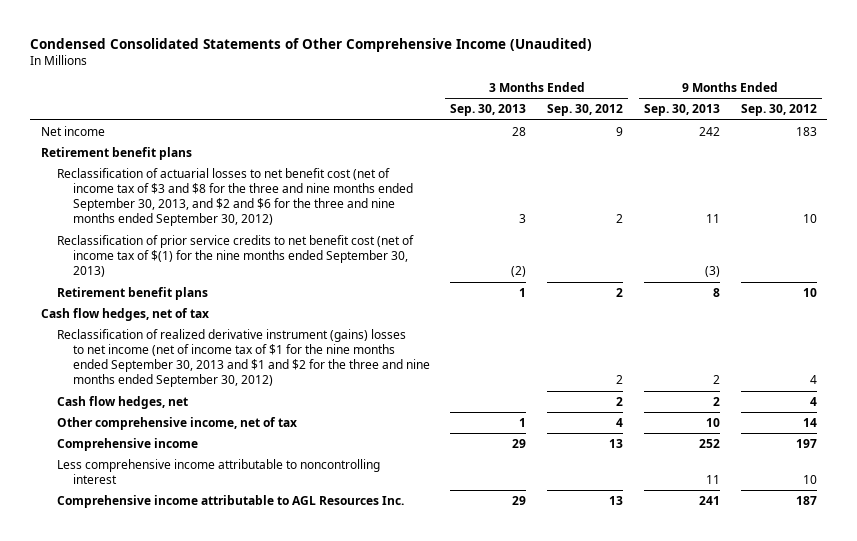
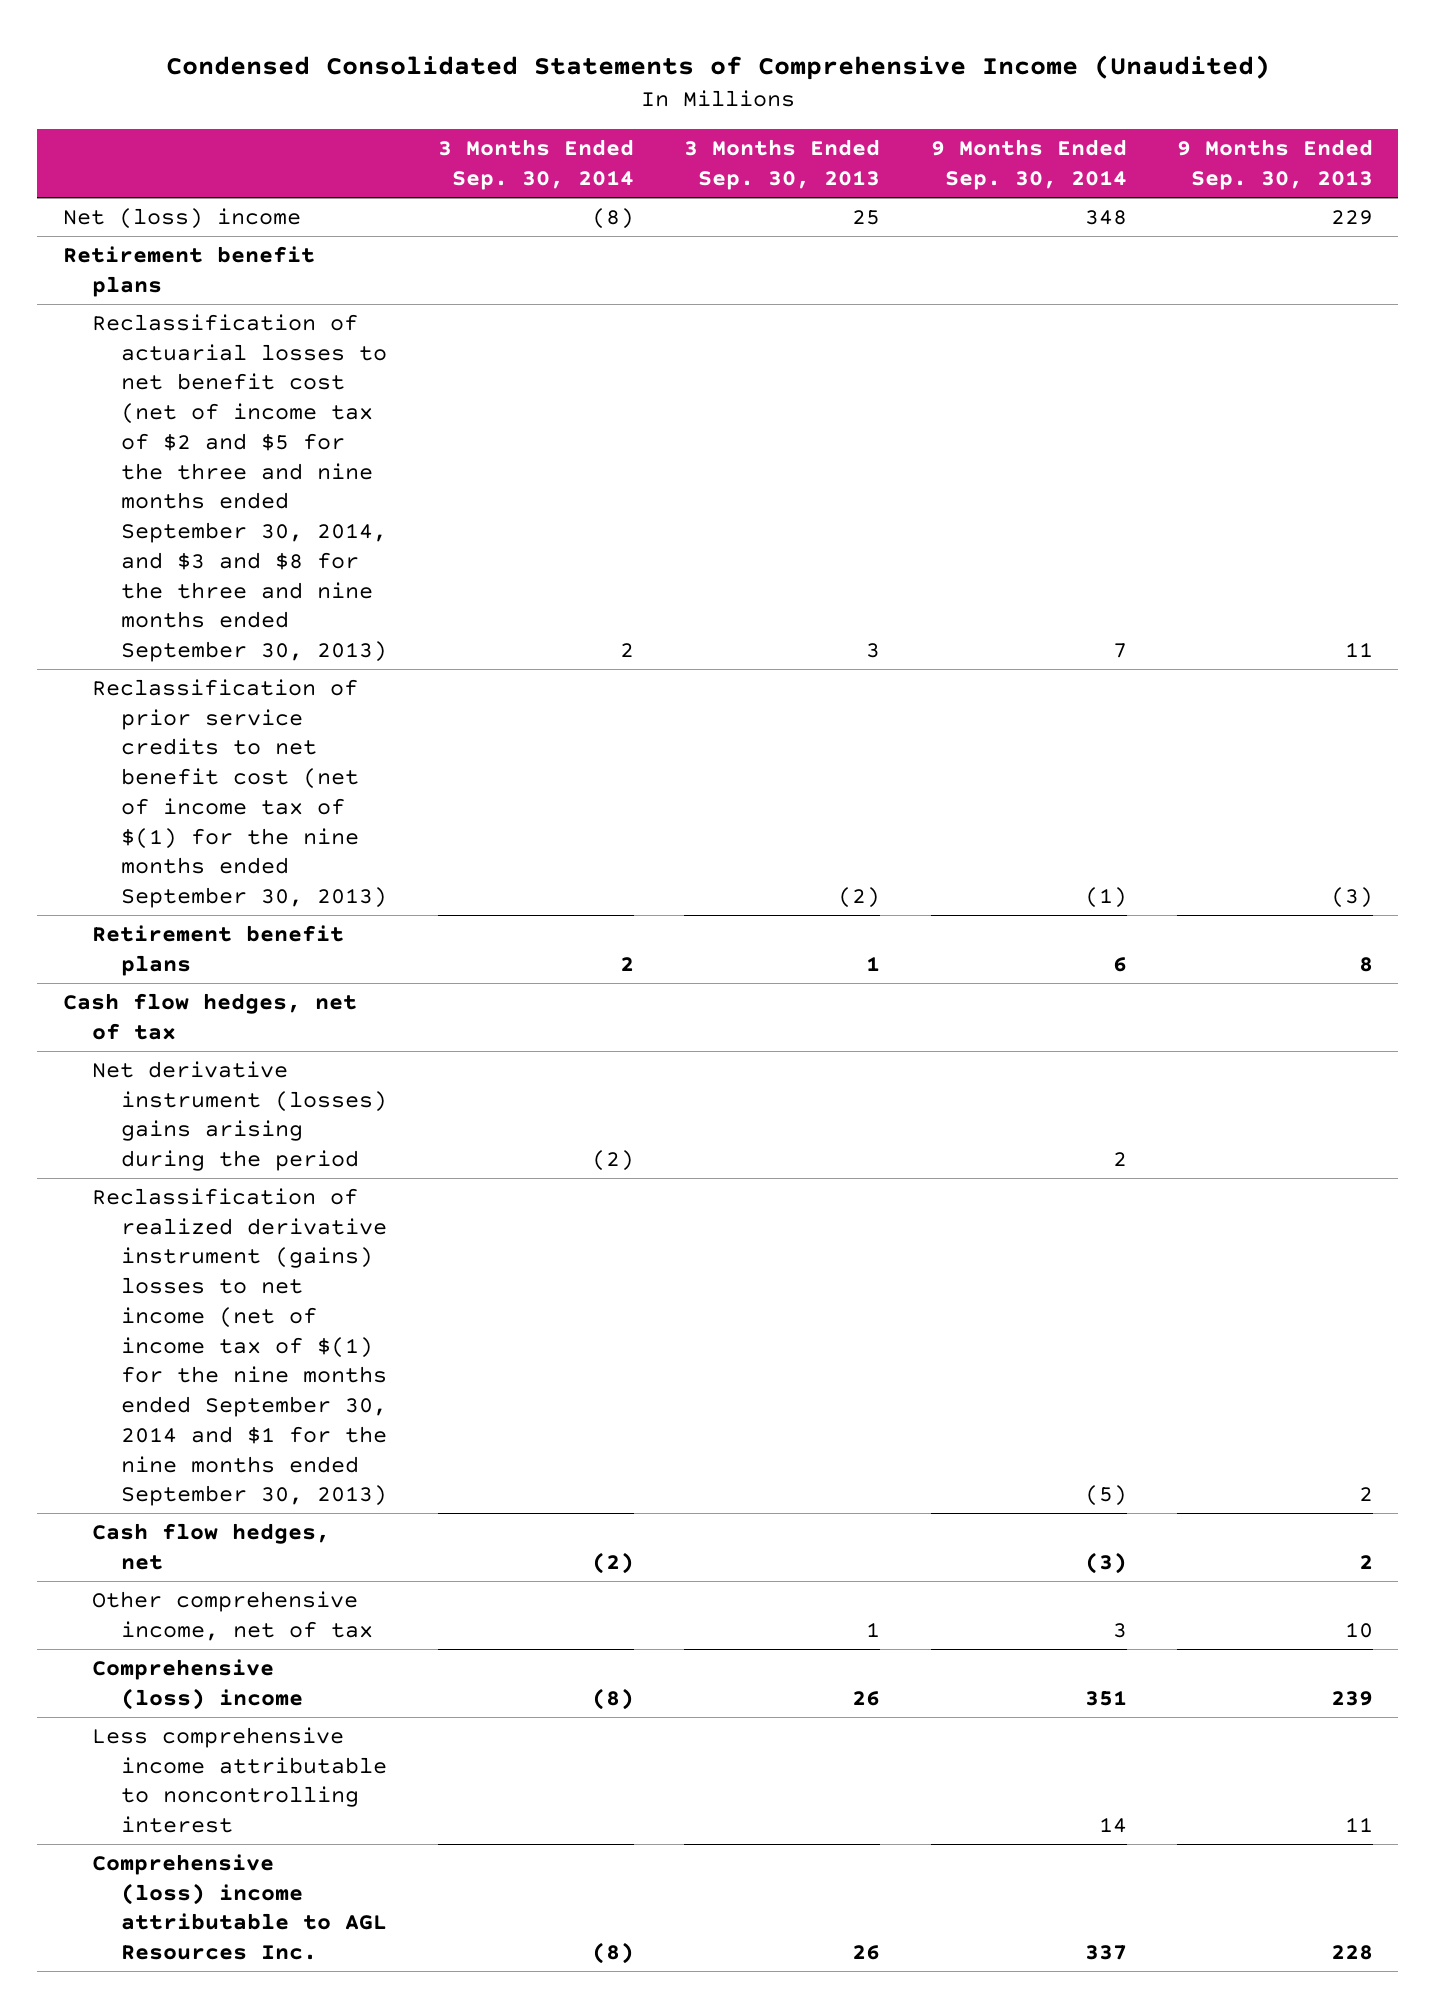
- Condensed Consolidated Statements of Other Comprehensive Income (Unaudited)
+ Condensed Consolidated Statements of Comprehensive Income (Unaudited)
- | 3 Months Ended Sep. 30, 2013 | 3 Months Ended Sep. 30, 2012 | 9 Months Ended Sep. 30, 2013 | 9 Months Ended Sep. 30, 2012
+ | 3 Months Ended Sep. 30, 2014 | 3 Months Ended Sep. 30, 2013 | 9 Months Ended Sep. 30, 2014 | 9 Months Ended Sep. 30, 2013
- Net income | 28 | 9 | 242 | 183
+ Net (loss) income | (8) | 25 | 348 | 229
- Reclassification of actuarial losses to net benefit cost (net of income tax of $3 and $8 for the three and nine months ended September 30, 2013, and $2 and $6 for the three and nine months ended September 30, 2012) | 3 | 2 | 11 | 10
+ Reclassification of actuarial losses to net benefit cost (net of income tax of $2 and $5 for the three and nine months ended September 30, 2014, and $3 and $8 for the three and nine months ended September 30, 2013) | 2 | 3 | 7 | 11
- Reclassification of realized derivative instrument (gains) losses to net income (net of income tax of $1 for the nine months ended September 30, 2013 and $1 and $2 for the three and nine months ended September 30, 2012) | | 2 | 2 | 4
+ Net derivative instrument (losses) gains arising during the period | (2) | | 2 |
+ Reclassification of realized derivative instrument (gains) losses to net income (net of income tax of $(1) for the nine months ended September 30, 2014 and $1 for the nine months ended September 30, 2013) | | | (5) | 2
- Comprehensive income | 29 | 13 | 252 | 197
+ Comprehensive (loss) income | (8) | 26 | 351 | 239
- Comprehensive income attributable to AGL Resources Inc. | 29 | 13 | 241 | 187
+ Comprehensive (loss) income attributable to AGL Resources Inc. | (8) | 26 | 337 | 228

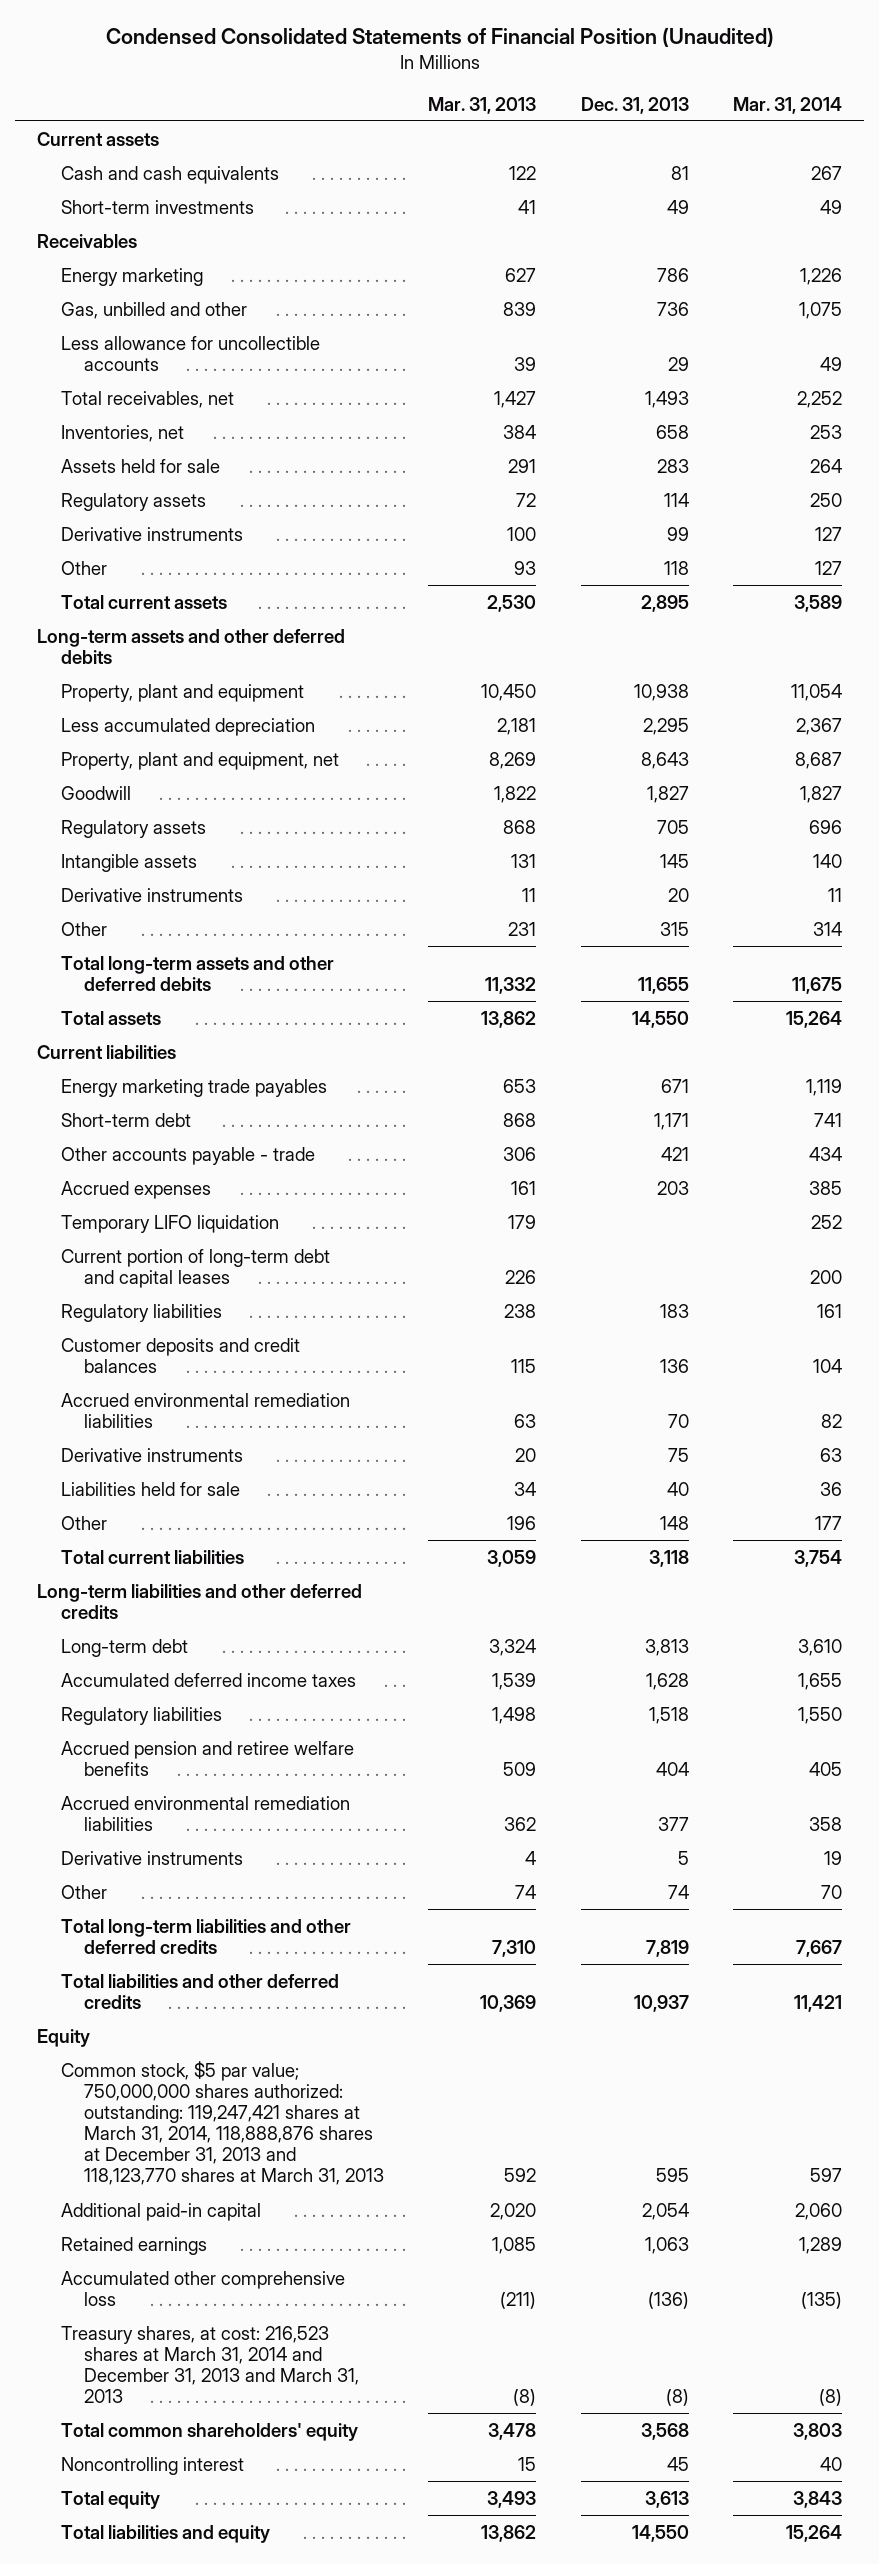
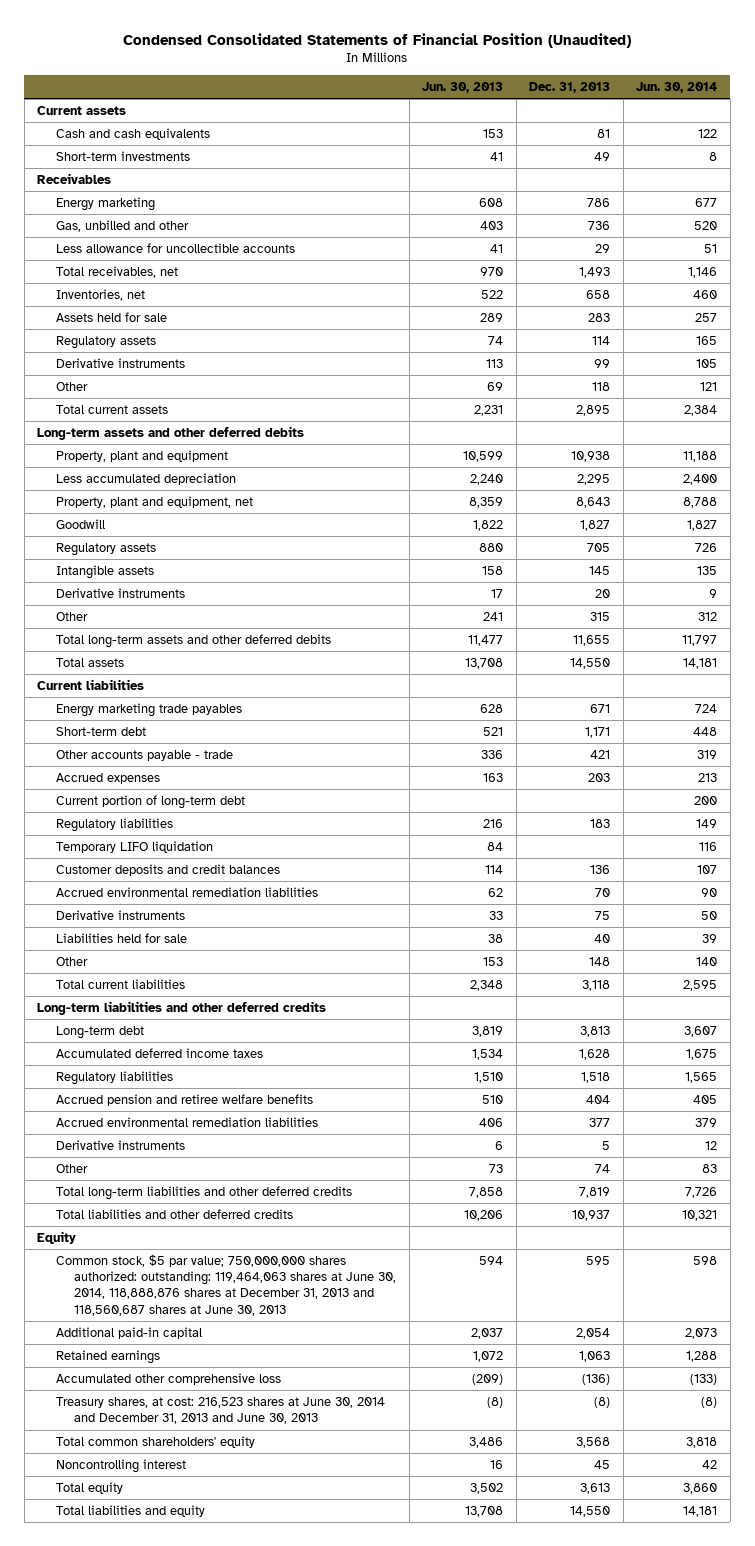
- | Mar. 31, 2013 | Dec. 31, 2013 | Mar. 31, 2014
+ | Jun. 30, 2013 | Dec. 31, 2013 | Jun. 30, 2014
- Current portion of long-term debt and capital leases | 226 | | 200
+ Current portion of long-term debt | | | 200
moved down: Temporary LIFO liquidation | 84 | | 116
- Common stock, $5 par value; 750,000,000 shares authorized: outstanding: 119,247,421 shares at March 31, 2014, 118,888,876 shares at December 31, 2013 and 118,123,770 shares at March 31, 2013 | 592 | 595 | 597
+ Common stock, $5 par value; 750,000,000 shares authorized: outstanding: 119,464,063 shares at June 30, 2014, 118,888,876 shares at December 31, 2013 and 118,560,687 shares at June 30, 2013 | 594 | 595 | 598
- Treasury shares, at cost: 216,523 shares at March 31, 2014 and December 31, 2013 and March 31, 2013 | (8) | (8) | (8)
+ Treasury shares, at cost: 216,523 shares at June 30, 2014 and December 31, 2013 and June 30, 2013 | (8) | (8) | (8)

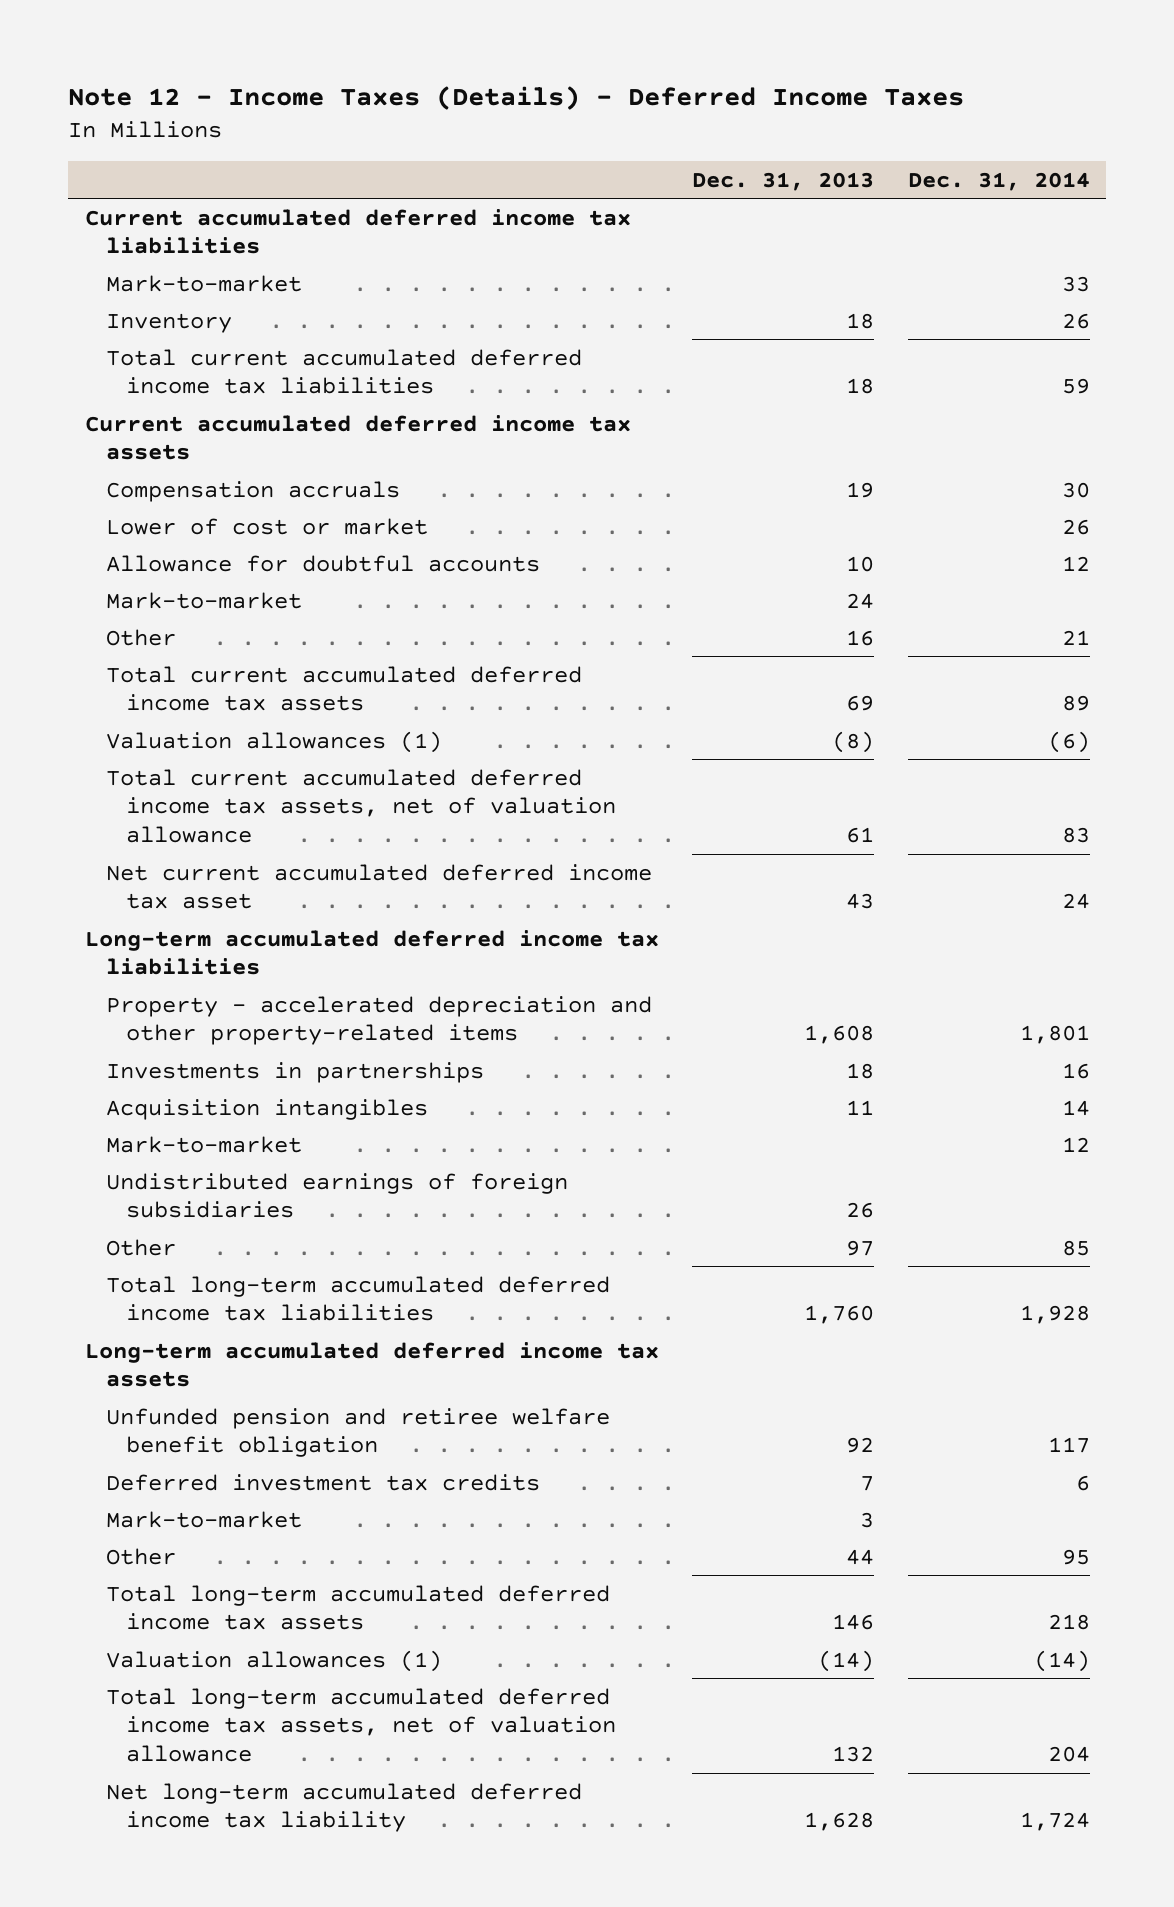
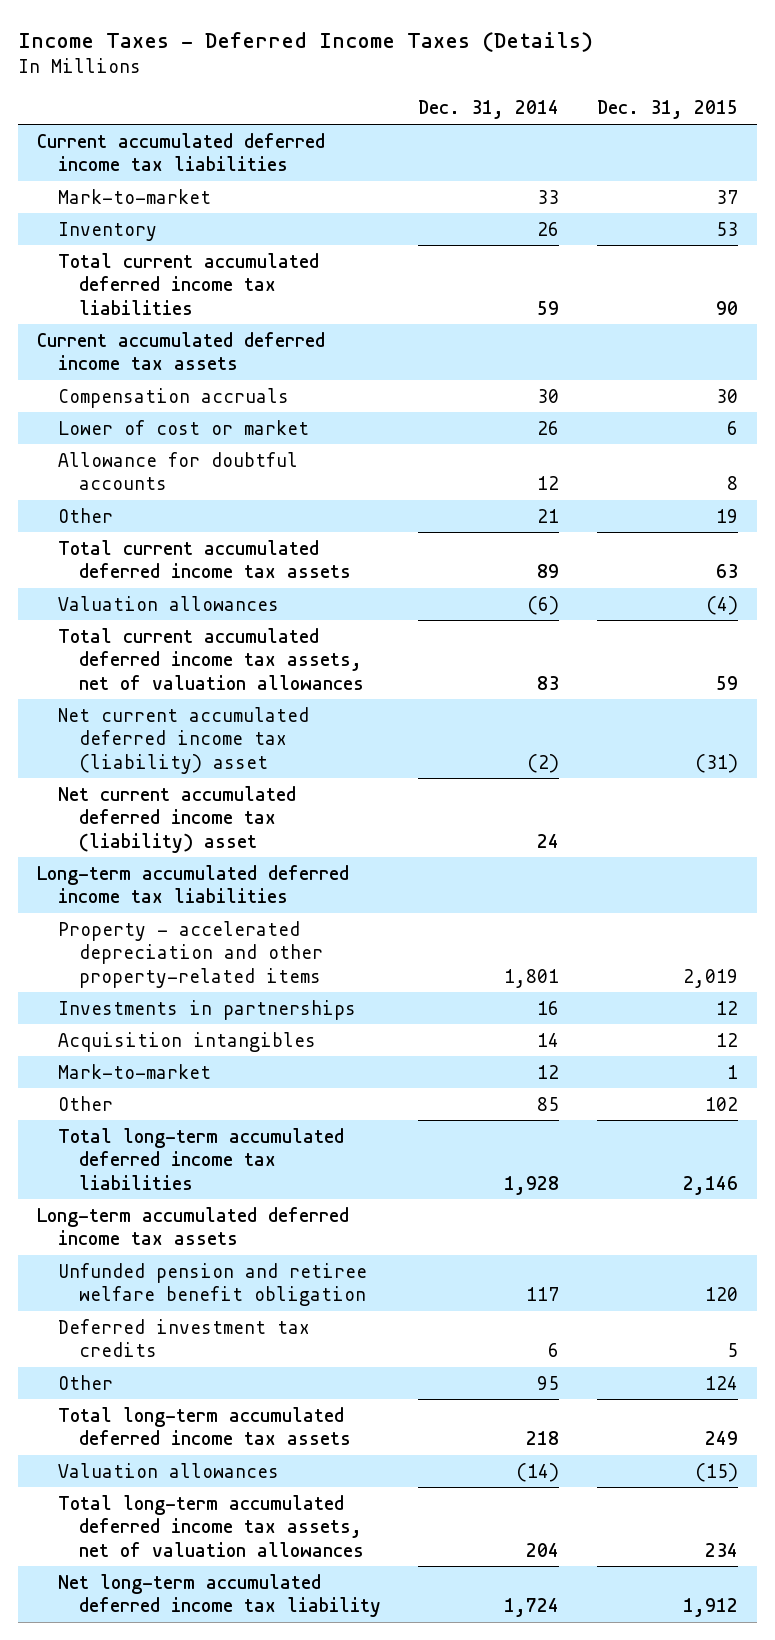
- Note 12 - Income Taxes (Details) - Deferred Income Taxes
+ Income Taxes - Deferred Income Taxes (Details)
- | Dec. 31, 2013 | Dec. 31, 2014
+ | Dec. 31, 2014 | Dec. 31, 2015
- Mark-to-market | 24 |
- Valuation allowances (1) | (8) | (6)
- Total current accumulated deferred income tax assets, net of valuation allowance | 61 | 83
- Net current accumulated deferred income tax asset | 43 | 24
+ Valuation allowances | (6) | (4)
+ Total current accumulated deferred income tax assets, net of valuation allowances | 83 | 59
+ Net current accumulated deferred income tax (liability) asset | (2) | (31)
+ Net current accumulated deferred income tax (liability) asset | 24 |
- Undistributed earnings of foreign subsidiaries | 26 |
- Mark-to-market | 3 |
- Valuation allowances (1) | (14) | (14)
- Total long-term accumulated deferred income tax assets, net of valuation allowance | 132 | 204
+ Valuation allowances | (14) | (15)
+ Total long-term accumulated deferred income tax assets, net of valuation allowances | 204 | 234

